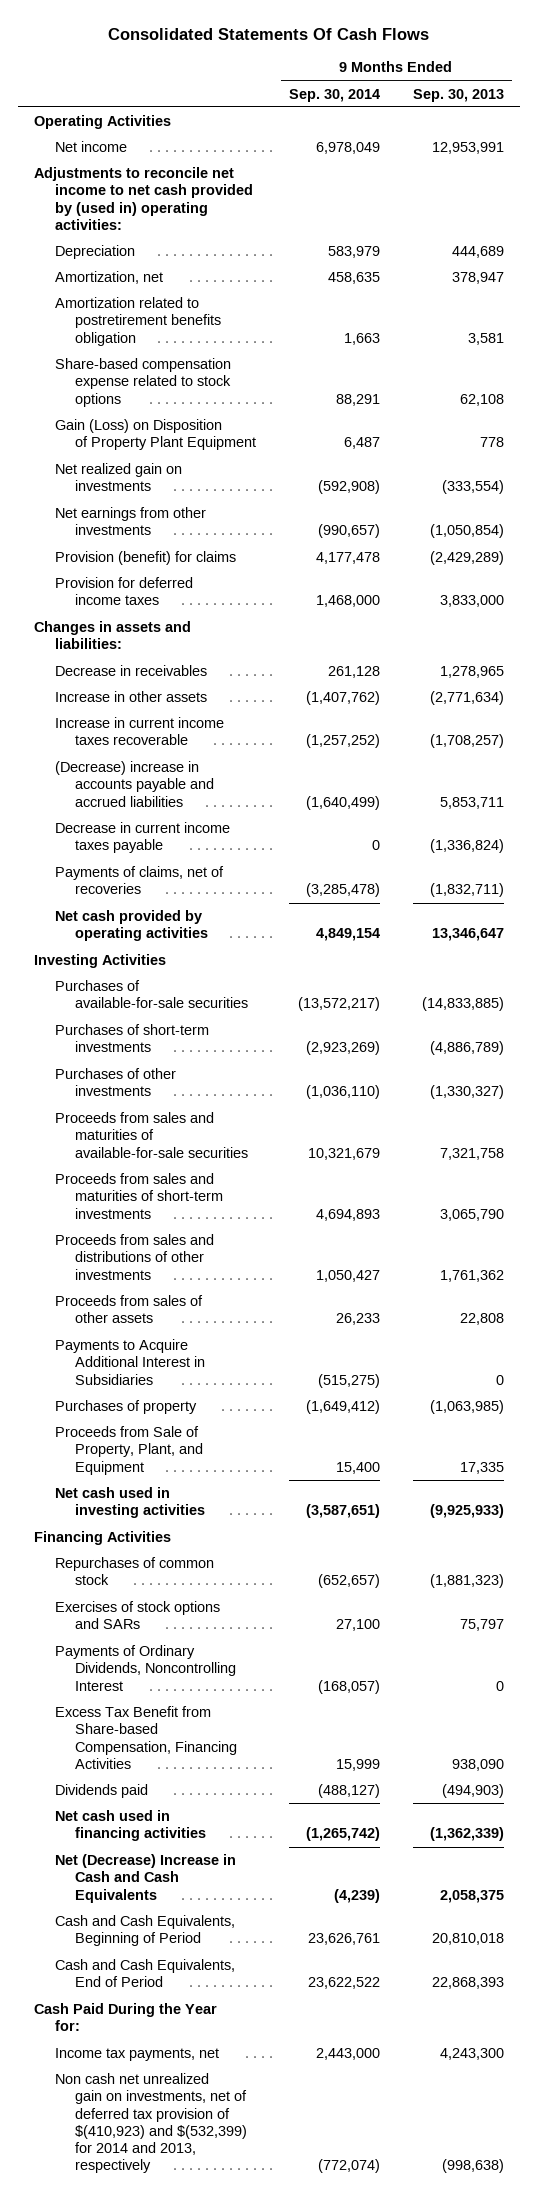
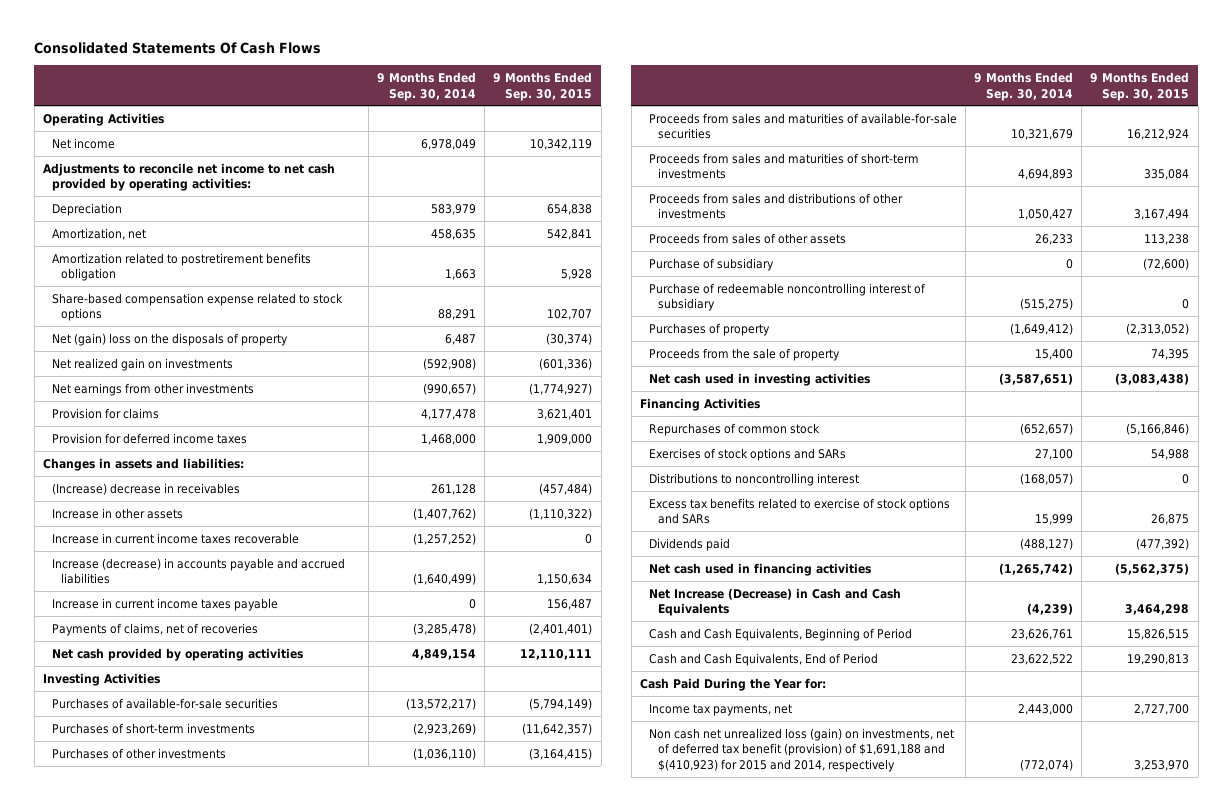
- | 9 Months Ended Sep. 30, 2014 | 9 Months Ended Sep. 30, 2013
+ | 9 Months Ended Sep. 30, 2014 | 9 Months Ended Sep. 30, 2015
- Adjustments to reconcile net income to net cash provided by (used in) operating activities:
+ Adjustments to reconcile net income to net cash provided by operating activities:
- Gain (Loss) on Disposition of Property Plant Equipment | 6,487 | 778
+ Net (gain) loss on the disposals of property | 6,487 | (30,374)
- Provision (benefit) for claims | 4,177,478 | (2,429,289)
+ Provision for claims | 4,177,478 | 3,621,401
- Decrease in receivables | 261,128 | 1,278,965
+ (Increase) decrease in receivables | 261,128 | (457,484)
- (Decrease) increase in accounts payable and accrued liabilities | (1,640,499) | 5,853,711
- Decrease in current income taxes payable | 0 | (1,336,824)
+ Increase (decrease) in accounts payable and accrued liabilities | (1,640,499) | 1,150,634
+ Increase in current income taxes payable | 0 | 156,487
- Payments to Acquire Additional Interest in Subsidiaries | (515,275) | 0
+ Purchase of subsidiary | 0 | (72,600)
+ Purchase of redeemable noncontrolling interest of subsidiary | (515,275) | 0
- Proceeds from Sale of Property, Plant, and Equipment | 15,400 | 17,335
+ Proceeds from the sale of property | 15,400 | 74,395
- Payments of Ordinary Dividends, Noncontrolling Interest | (168,057) | 0
- Excess Tax Benefit from Share-based Compensation, Financing Activities | 15,999 | 938,090
+ Distributions to noncontrolling interest | (168,057) | 0
+ Excess tax benefits related to exercise of stock options and SARs | 15,999 | 26,875
- Net (Decrease) Increase in Cash and Cash Equivalents | (4,239) | 2,058,375
+ Net Increase (Decrease) in Cash and Cash Equivalents | (4,239) | 3,464,298
- Non cash net unrealized gain on investments, net of deferred tax provision of $(410,923) and $(532,399) for 2014 and 2013, respectively | (772,074) | (998,638)
+ Non cash net unrealized loss (gain) on investments, net of deferred tax benefit (provision) of $1,691,188 and $(410,923) for 2015 and 2014, respectively | (772,074) | 3,253,970

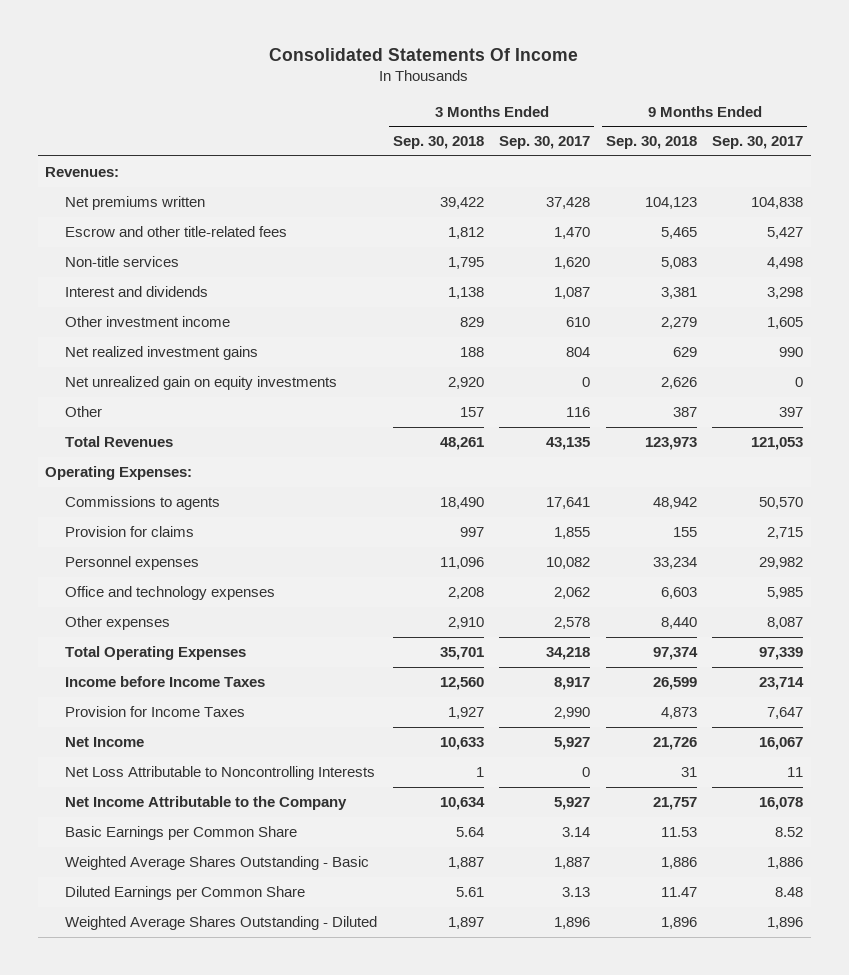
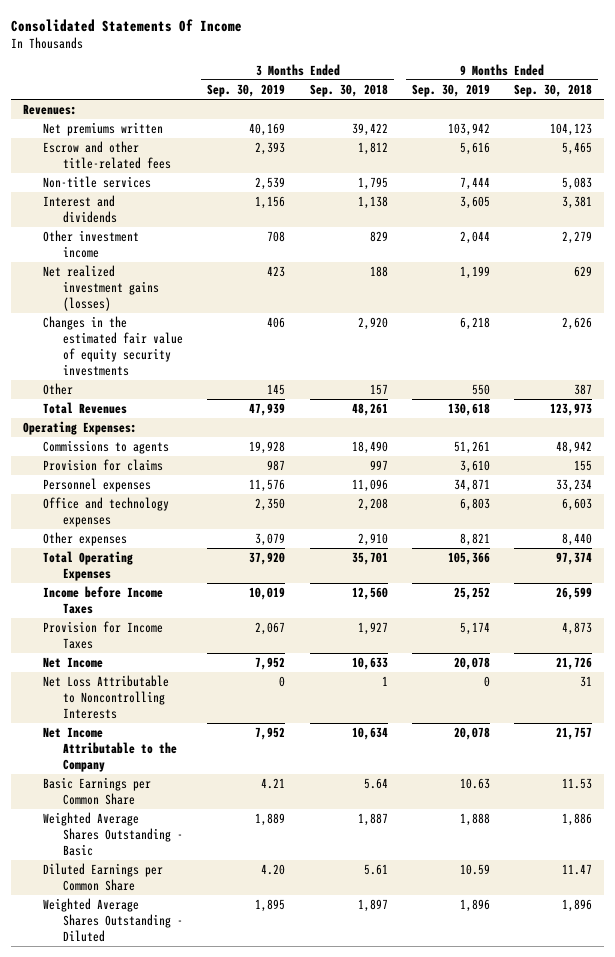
- | 3 Months Ended Sep. 30, 2018 | 3 Months Ended Sep. 30, 2017 | 9 Months Ended Sep. 30, 2018 | 9 Months Ended Sep. 30, 2017
+ | 3 Months Ended Sep. 30, 2019 | 3 Months Ended Sep. 30, 2018 | 9 Months Ended Sep. 30, 2019 | 9 Months Ended Sep. 30, 2018
- Net realized investment gains | 188 | 804 | 629 | 990
- Net unrealized gain on equity investments | 2,920 | 0 | 2,626 | 0
+ Net realized investment gains (losses) | 423 | 188 | 1,199 | 629
+ Changes in the estimated fair value of equity security investments | 406 | 2,920 | 6,218 | 2,626

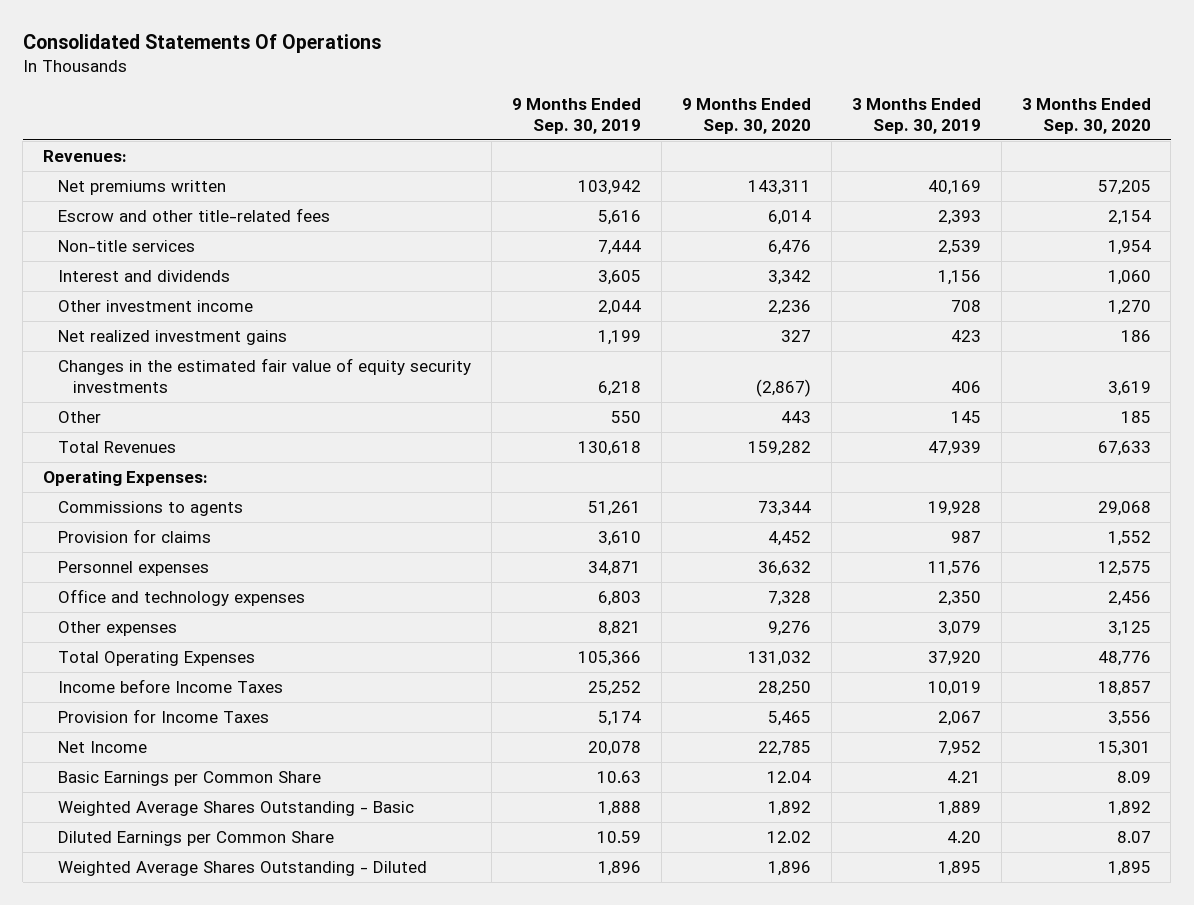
- Consolidated Statements Of Income
+ Consolidated Statements Of Operations
- | 3 Months Ended Sep. 30, 2019 | 3 Months Ended Sep. 30, 2018 | 9 Months Ended Sep. 30, 2019 | 9 Months Ended Sep. 30, 2018
+ | 9 Months Ended Sep. 30, 2019 | 9 Months Ended Sep. 30, 2020 | 3 Months Ended Sep. 30, 2019 | 3 Months Ended Sep. 30, 2020
- Net realized investment gains (losses) | 423 | 188 | 1,199 | 629
+ Net realized investment gains | 1,199 | 327 | 423 | 186
- Net Loss Attributable to Noncontrolling Interests | 0 | 1 | 0 | 31
- Net Income Attributable to the Company | 7,952 | 10,634 | 20,078 | 21,757

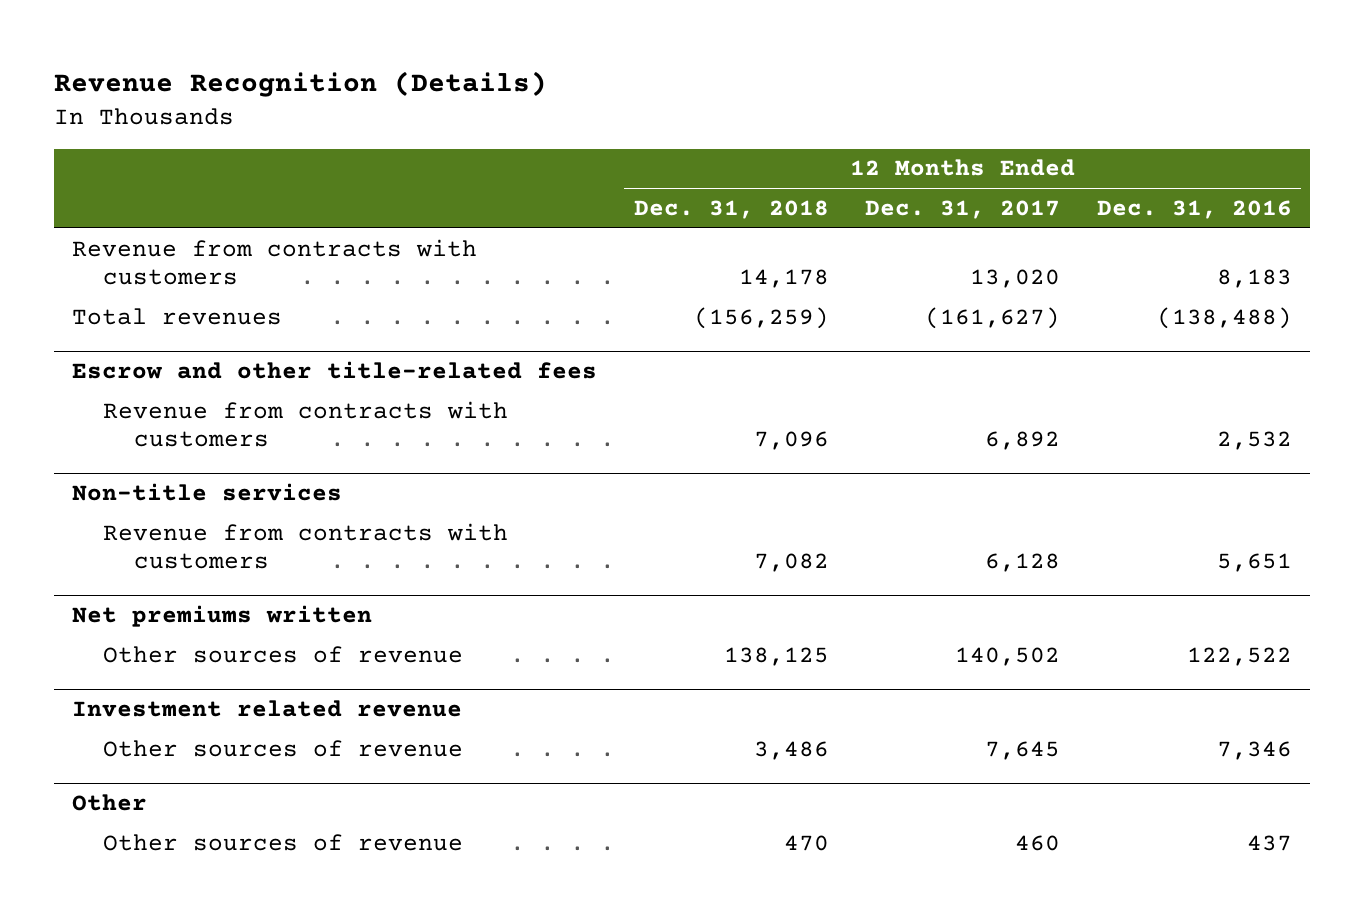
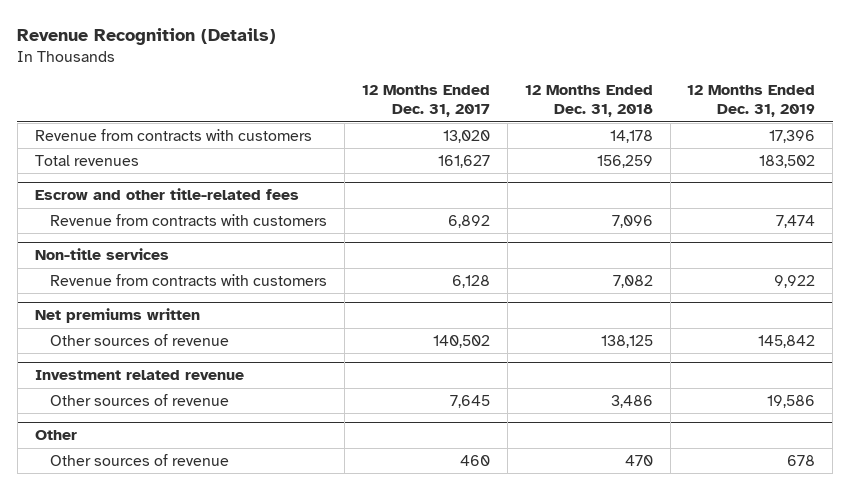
- | 12 Months Ended Dec. 31, 2018 | 12 Months Ended Dec. 31, 2017 | 12 Months Ended Dec. 31, 2016
+ | 12 Months Ended Dec. 31, 2017 | 12 Months Ended Dec. 31, 2018 | 12 Months Ended Dec. 31, 2019
- Total revenues | (156,259) | (161,627) | (138,488)
+ Total revenues | 161,627 | 156,259 | 183,502

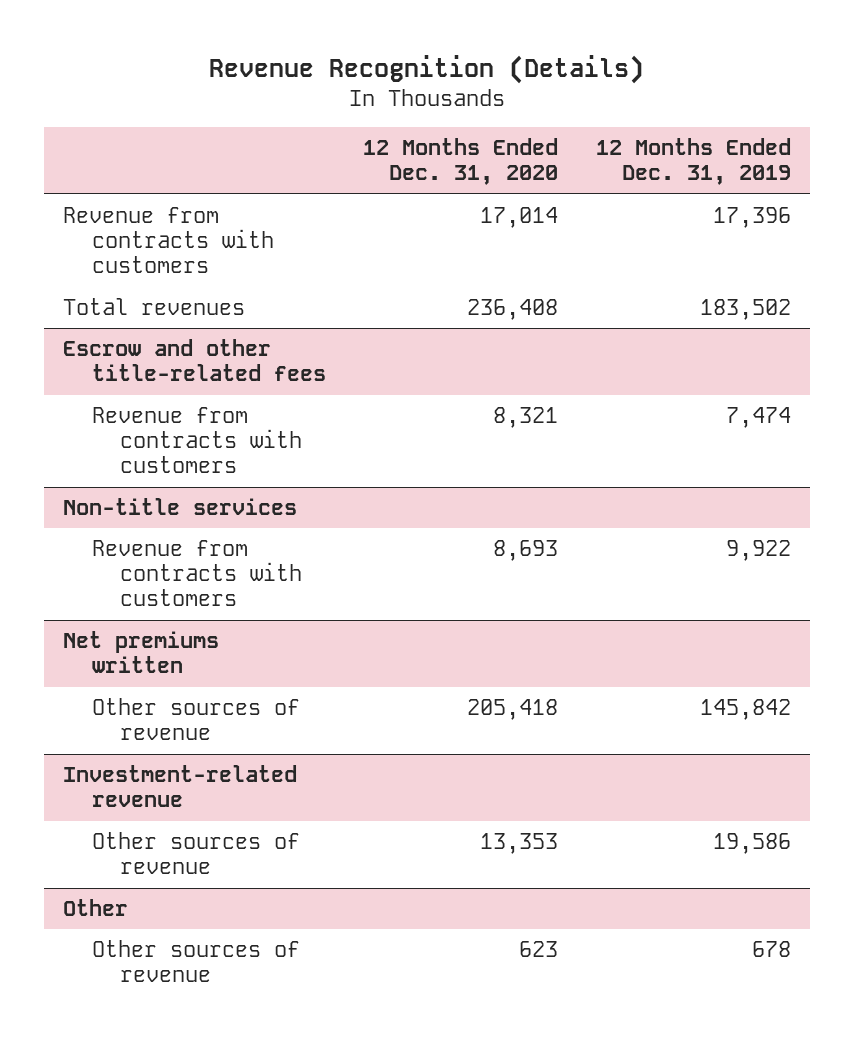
- | 12 Months Ended Dec. 31, 2017 | 12 Months Ended Dec. 31, 2018 | 12 Months Ended Dec. 31, 2019
+ | 12 Months Ended Dec. 31, 2020 | 12 Months Ended Dec. 31, 2019
- Investment related revenue
+ Investment-related revenue

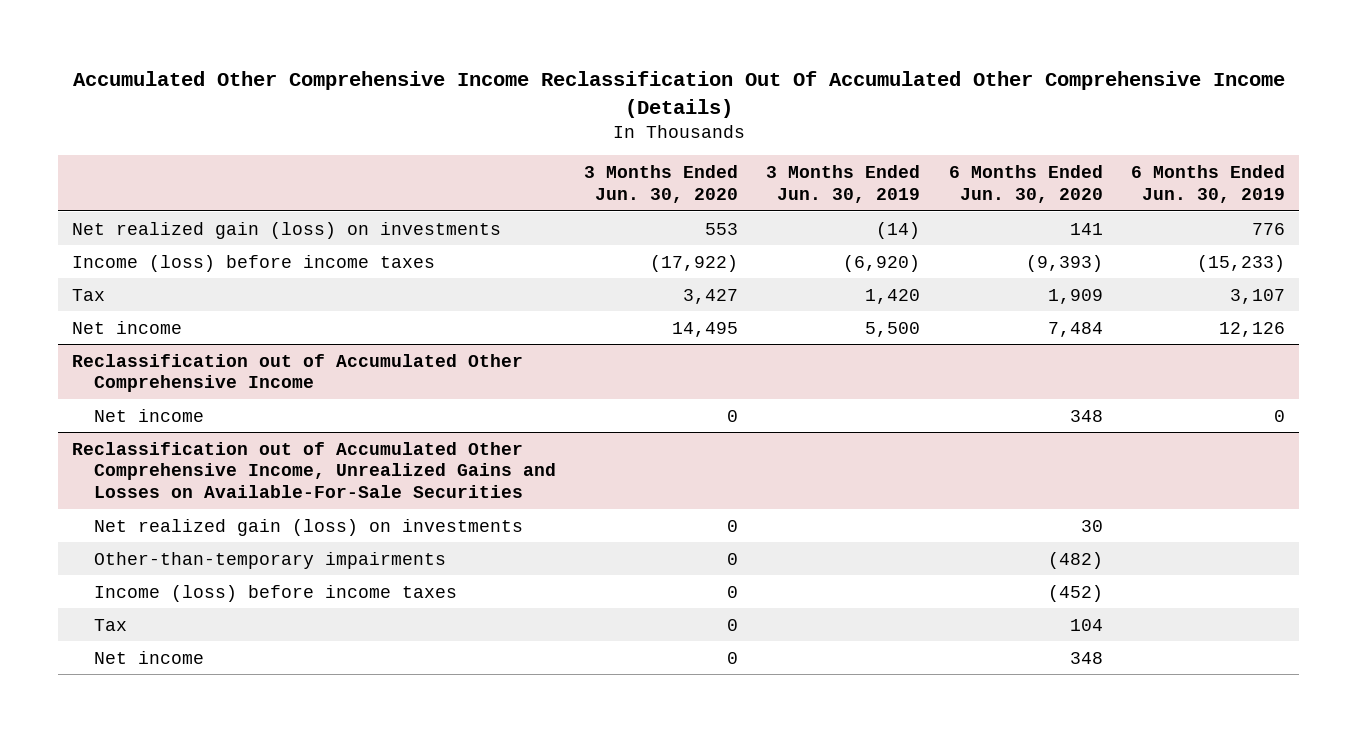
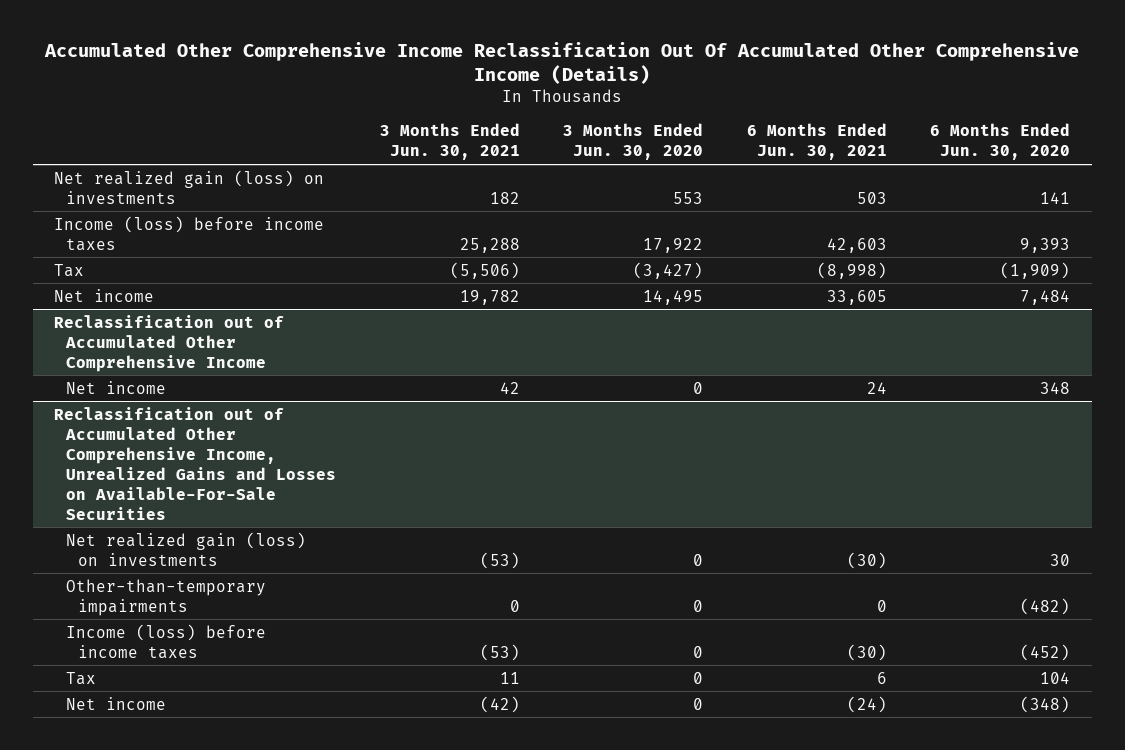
- | 3 Months Ended Jun. 30, 2020 | 3 Months Ended Jun. 30, 2019 | 6 Months Ended Jun. 30, 2020 | 6 Months Ended Jun. 30, 2019
+ | 3 Months Ended Jun. 30, 2021 | 3 Months Ended Jun. 30, 2020 | 6 Months Ended Jun. 30, 2021 | 6 Months Ended Jun. 30, 2020
- Income (loss) before income taxes | (17,922) | (6,920) | (9,393) | (15,233)
- Tax | 3,427 | 1,420 | 1,909 | 3,107
+ Income (loss) before income taxes | 25,288 | 17,922 | 42,603 | 9,393
+ Tax | (5,506) | (3,427) | (8,998) | (1,909)
@ Reclassification out of Accumulated Other Comprehensive Income, Unrealized Gains and Losses on Available-For-Sale Securities
- Net income | 0 | | 348 |
+ Net income | (42) | 0 | (24) | (348)

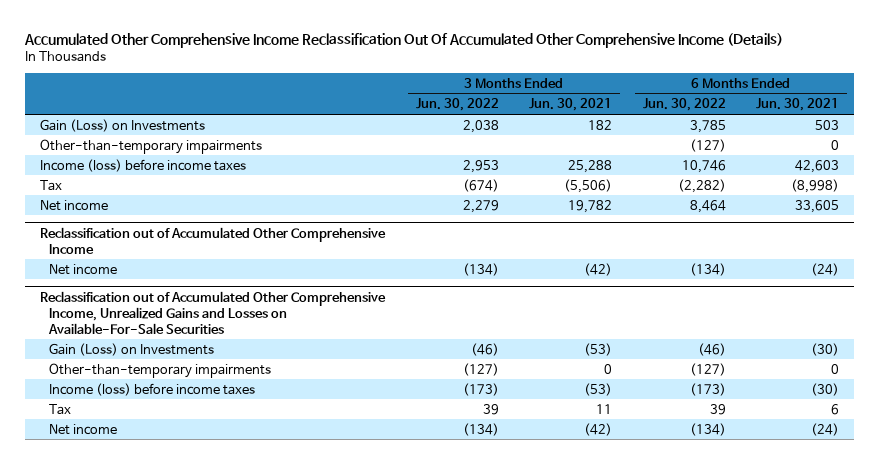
- | 3 Months Ended Jun. 30, 2021 | 3 Months Ended Jun. 30, 2020 | 6 Months Ended Jun. 30, 2021 | 6 Months Ended Jun. 30, 2020
+ | 3 Months Ended Jun. 30, 2022 | 3 Months Ended Jun. 30, 2021 | 6 Months Ended Jun. 30, 2022 | 6 Months Ended Jun. 30, 2021
- Net realized gain (loss) on investments | 182 | 553 | 503 | 141
+ Gain (Loss) on Investments | 2,038 | 182 | 3,785 | 503
+ Other-than-temporary impairments | | | (127) | 0
@ Reclassification out of Accumulated Other Comprehensive Income
- Net income | 42 | 0 | 24 | 348
+ Net income | (134) | (42) | (134) | (24)
@ Reclassification out of Accumulated Other Comprehensive Income, Unrealized Gains and Losses on Available-For-Sale Securities
- Net realized gain (loss) on investments | (53) | 0 | (30) | 30
+ Gain (Loss) on Investments | (46) | (53) | (46) | (30)

